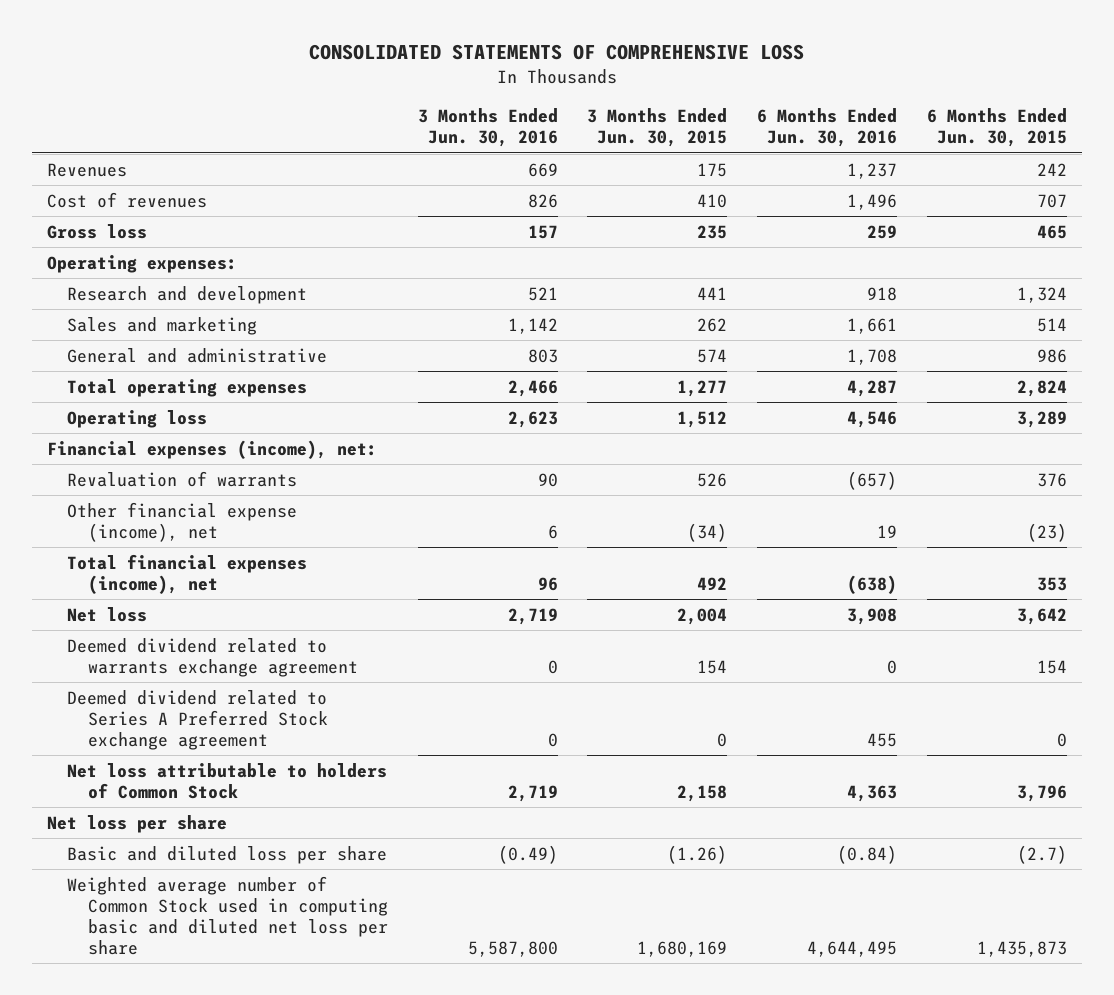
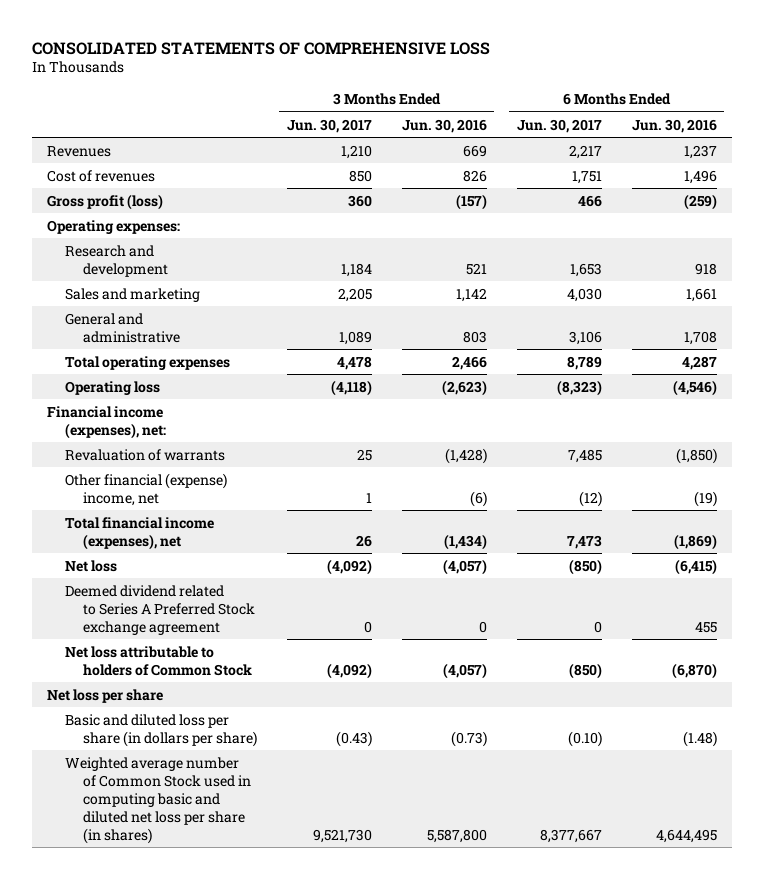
- | 3 Months Ended Jun. 30, 2016 | 3 Months Ended Jun. 30, 2015 | 6 Months Ended Jun. 30, 2016 | 6 Months Ended Jun. 30, 2015
+ | 3 Months Ended Jun. 30, 2017 | 3 Months Ended Jun. 30, 2016 | 6 Months Ended Jun. 30, 2017 | 6 Months Ended Jun. 30, 2016
- Gross loss | 157 | 235 | 259 | 465
+ Gross profit (loss) | 360 | (157) | 466 | (259)
- Operating loss | 2,623 | 1,512 | 4,546 | 3,289
- Financial expenses (income), net:
- Revaluation of warrants | 90 | 526 | (657) | 376
- Other financial expense (income), net | 6 | (34) | 19 | (23)
- Total financial expenses (income), net | 96 | 492 | (638) | 353
- Net loss | 2,719 | 2,004 | 3,908 | 3,642
- Deemed dividend related to warrants exchange agreement | 0 | 154 | 0 | 154
+ Operating loss | (4,118) | (2,623) | (8,323) | (4,546)
+ Financial income (expenses), net:
+ Revaluation of warrants | 25 | (1,428) | 7,485 | (1,850)
+ Other financial (expense) income, net | 1 | (6) | (12) | (19)
+ Total financial income (expenses), net | 26 | (1,434) | 7,473 | (1,869)
+ Net loss | (4,092) | (4,057) | (850) | (6,415)
- Net loss attributable to holders of Common Stock | 2,719 | 2,158 | 4,363 | 3,796
+ Net loss attributable to holders of Common Stock | (4,092) | (4,057) | (850) | (6,870)
- Basic and diluted loss per share | (0.49) | (1.26) | (0.84) | (2.7)
- Weighted average number of Common Stock used in computing basic and diluted net loss per share | 5,587,800 | 1,680,169 | 4,644,495 | 1,435,873
+ Basic and diluted loss per share (in dollars per share) | (0.43) | (0.73) | (0.10) | (1.48)
+ Weighted average number of Common Stock used in computing basic and diluted net loss per share (in shares) | 9,521,730 | 5,587,800 | 8,377,667 | 4,644,495

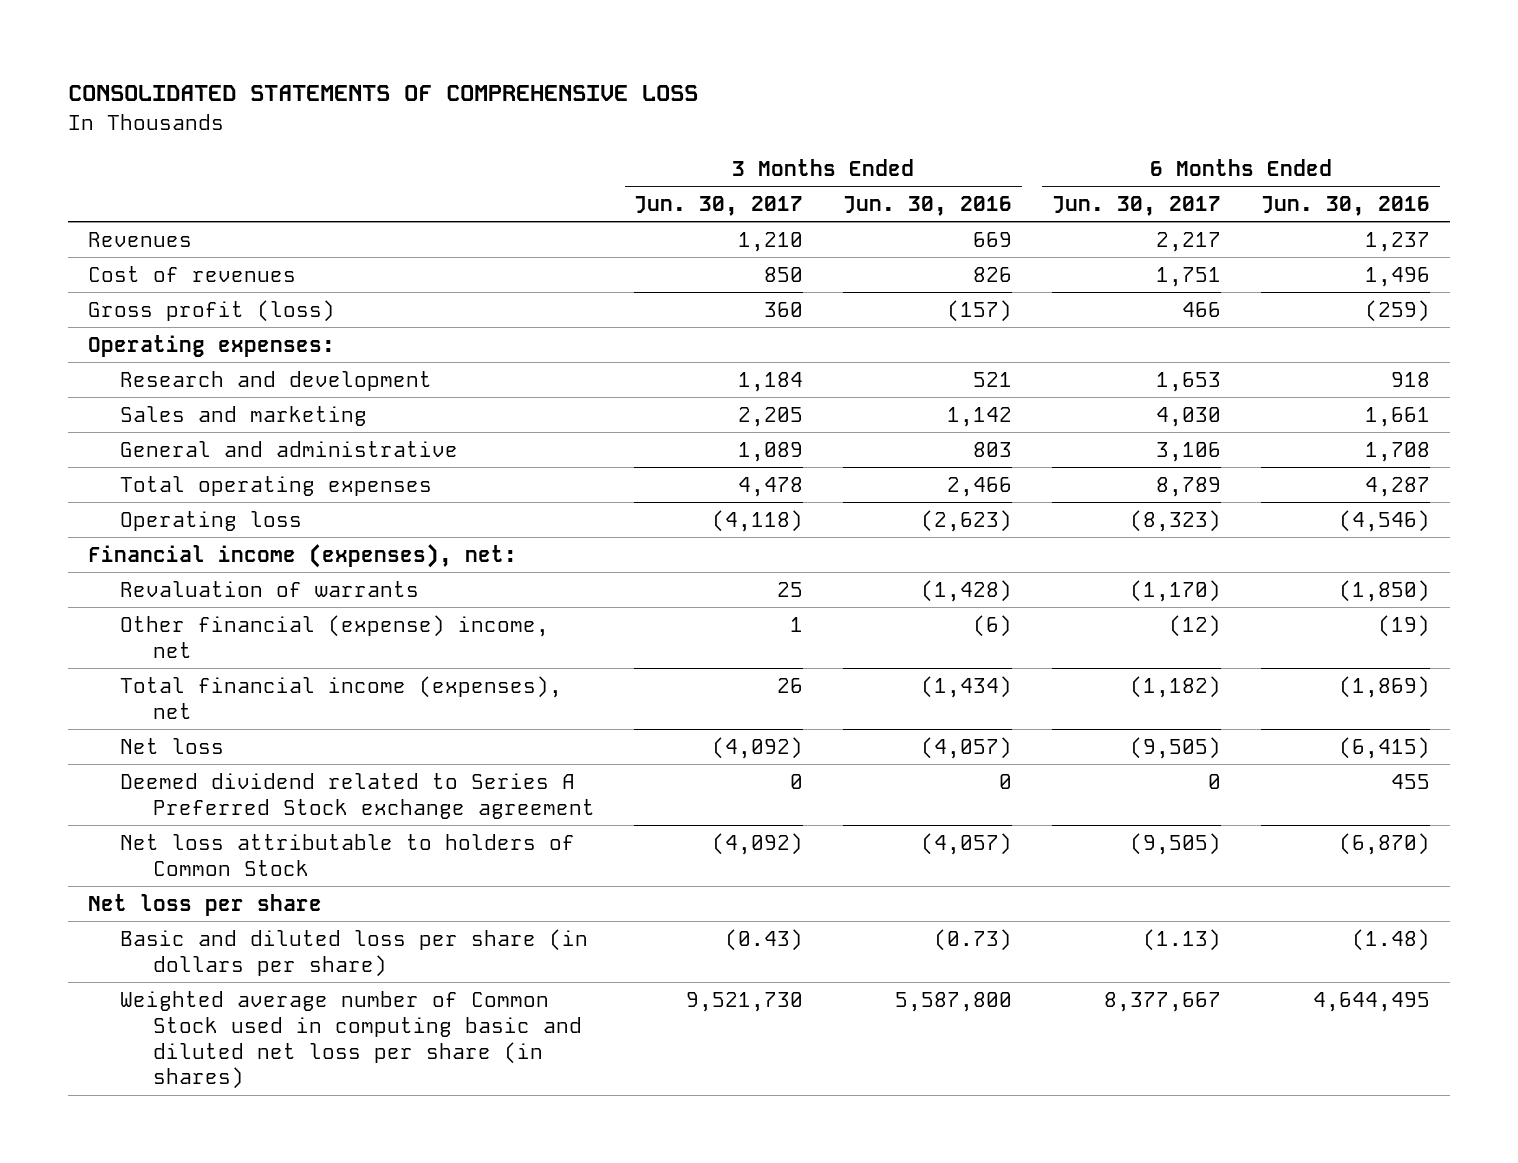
- Revaluation of warrants | 25 | (1,428) | 7,485 | (1,850)
+ Revaluation of warrants | 25 | (1,428) | (1,170) | (1,850)
- Total financial income (expenses), net | 26 | (1,434) | 7,473 | (1,869)
- Net loss | (4,092) | (4,057) | (850) | (6,415)
+ Total financial income (expenses), net | 26 | (1,434) | (1,182) | (1,869)
+ Net loss | (4,092) | (4,057) | (9,505) | (6,415)
- Net loss attributable to holders of Common Stock | (4,092) | (4,057) | (850) | (6,870)
+ Net loss attributable to holders of Common Stock | (4,092) | (4,057) | (9,505) | (6,870)
- Basic and diluted loss per share (in dollars per share) | (0.43) | (0.73) | (0.10) | (1.48)
+ Basic and diluted loss per share (in dollars per share) | (0.43) | (0.73) | (1.13) | (1.48)

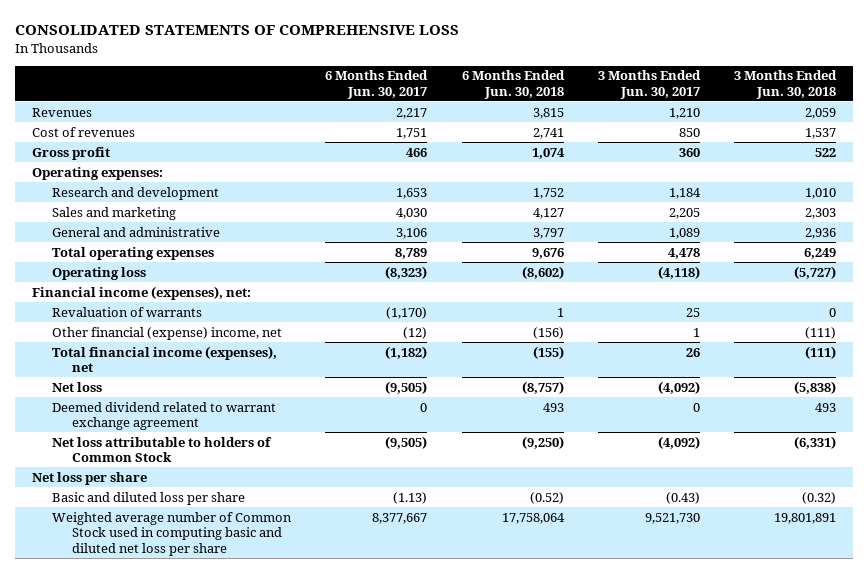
- | 3 Months Ended Jun. 30, 2017 | 3 Months Ended Jun. 30, 2016 | 6 Months Ended Jun. 30, 2017 | 6 Months Ended Jun. 30, 2016
+ | 6 Months Ended Jun. 30, 2017 | 6 Months Ended Jun. 30, 2018 | 3 Months Ended Jun. 30, 2017 | 3 Months Ended Jun. 30, 2018
- Gross profit (loss) | 360 | (157) | 466 | (259)
+ Gross profit | 466 | 1,074 | 360 | 522
- Deemed dividend related to Series A Preferred Stock exchange agreement | 0 | 0 | 0 | 455
+ Deemed dividend related to warrant exchange agreement | 0 | 493 | 0 | 493
- Basic and diluted loss per share (in dollars per share) | (0.43) | (0.73) | (1.13) | (1.48)
- Weighted average number of Common Stock used in computing basic and diluted net loss per share (in shares) | 9,521,730 | 5,587,800 | 8,377,667 | 4,644,495
+ Basic and diluted loss per share | (1.13) | (0.52) | (0.43) | (0.32)
+ Weighted average number of Common Stock used in computing basic and diluted net loss per share | 8,377,667 | 17,758,064 | 9,521,730 | 19,801,891

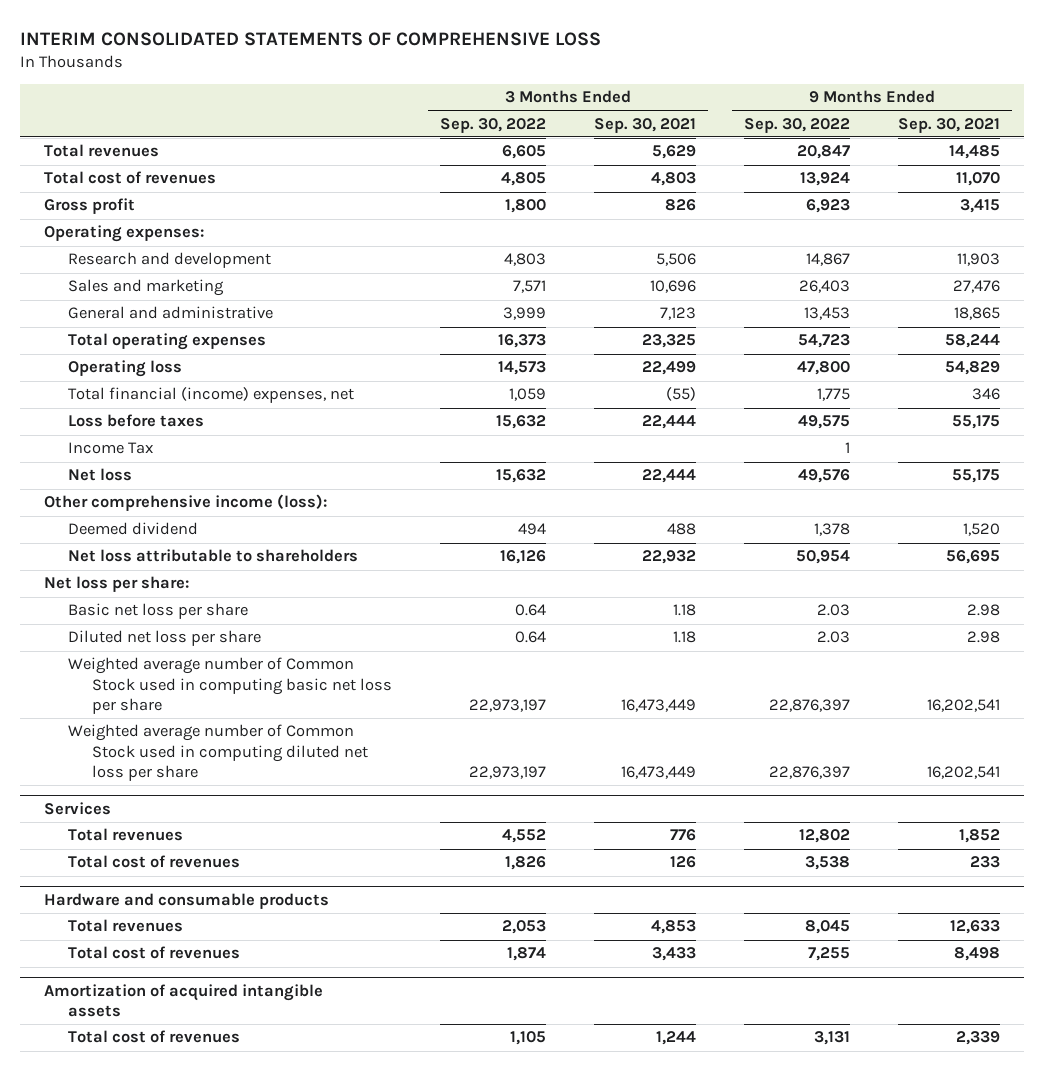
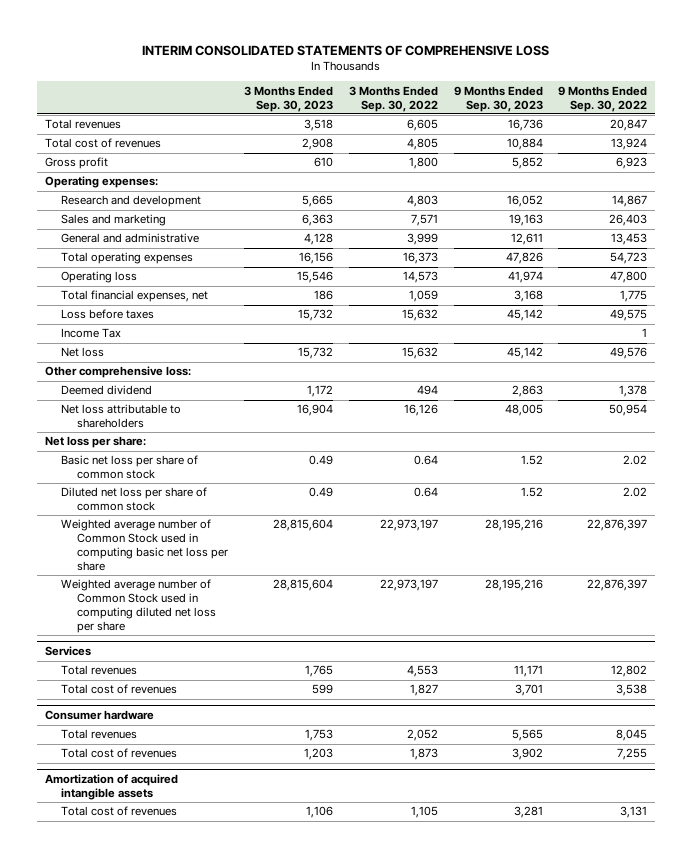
- | 3 Months Ended Sep. 30, 2022 | 3 Months Ended Sep. 30, 2021 | 9 Months Ended Sep. 30, 2022 | 9 Months Ended Sep. 30, 2021
+ | 3 Months Ended Sep. 30, 2023 | 3 Months Ended Sep. 30, 2022 | 9 Months Ended Sep. 30, 2023 | 9 Months Ended Sep. 30, 2022
- Total financial (income) expenses, net | 1,059 | (55) | 1,775 | 346
+ Total financial expenses, net | 186 | 1,059 | 3,168 | 1,775
- Other comprehensive income (loss):
+ Other comprehensive loss:
- Basic net loss per share | 0.64 | 1.18 | 2.03 | 2.98
- Diluted net loss per share | 0.64 | 1.18 | 2.03 | 2.98
+ Basic net loss per share of common stock | 0.49 | 0.64 | 1.52 | 2.02
+ Diluted net loss per share of common stock | 0.49 | 0.64 | 1.52 | 2.02
@ Services
- Total revenues | 4,552 | 776 | 12,802 | 1,852
- Total cost of revenues | 1,826 | 126 | 3,538 | 233
- Hardware and consumable products
- Total revenues | 2,053 | 4,853 | 8,045 | 12,633
- Total cost of revenues | 1,874 | 3,433 | 7,255 | 8,498
@ Services
+ Total revenues | 1,765 | 4,553 | 11,171 | 12,802
+ Total cost of revenues | 599 | 1,827 | 3,701 | 3,538
+ Consumer hardware
+ Total revenues | 1,753 | 2,052 | 5,565 | 8,045
+ Total cost of revenues | 1,203 | 1,873 | 3,902 | 7,255

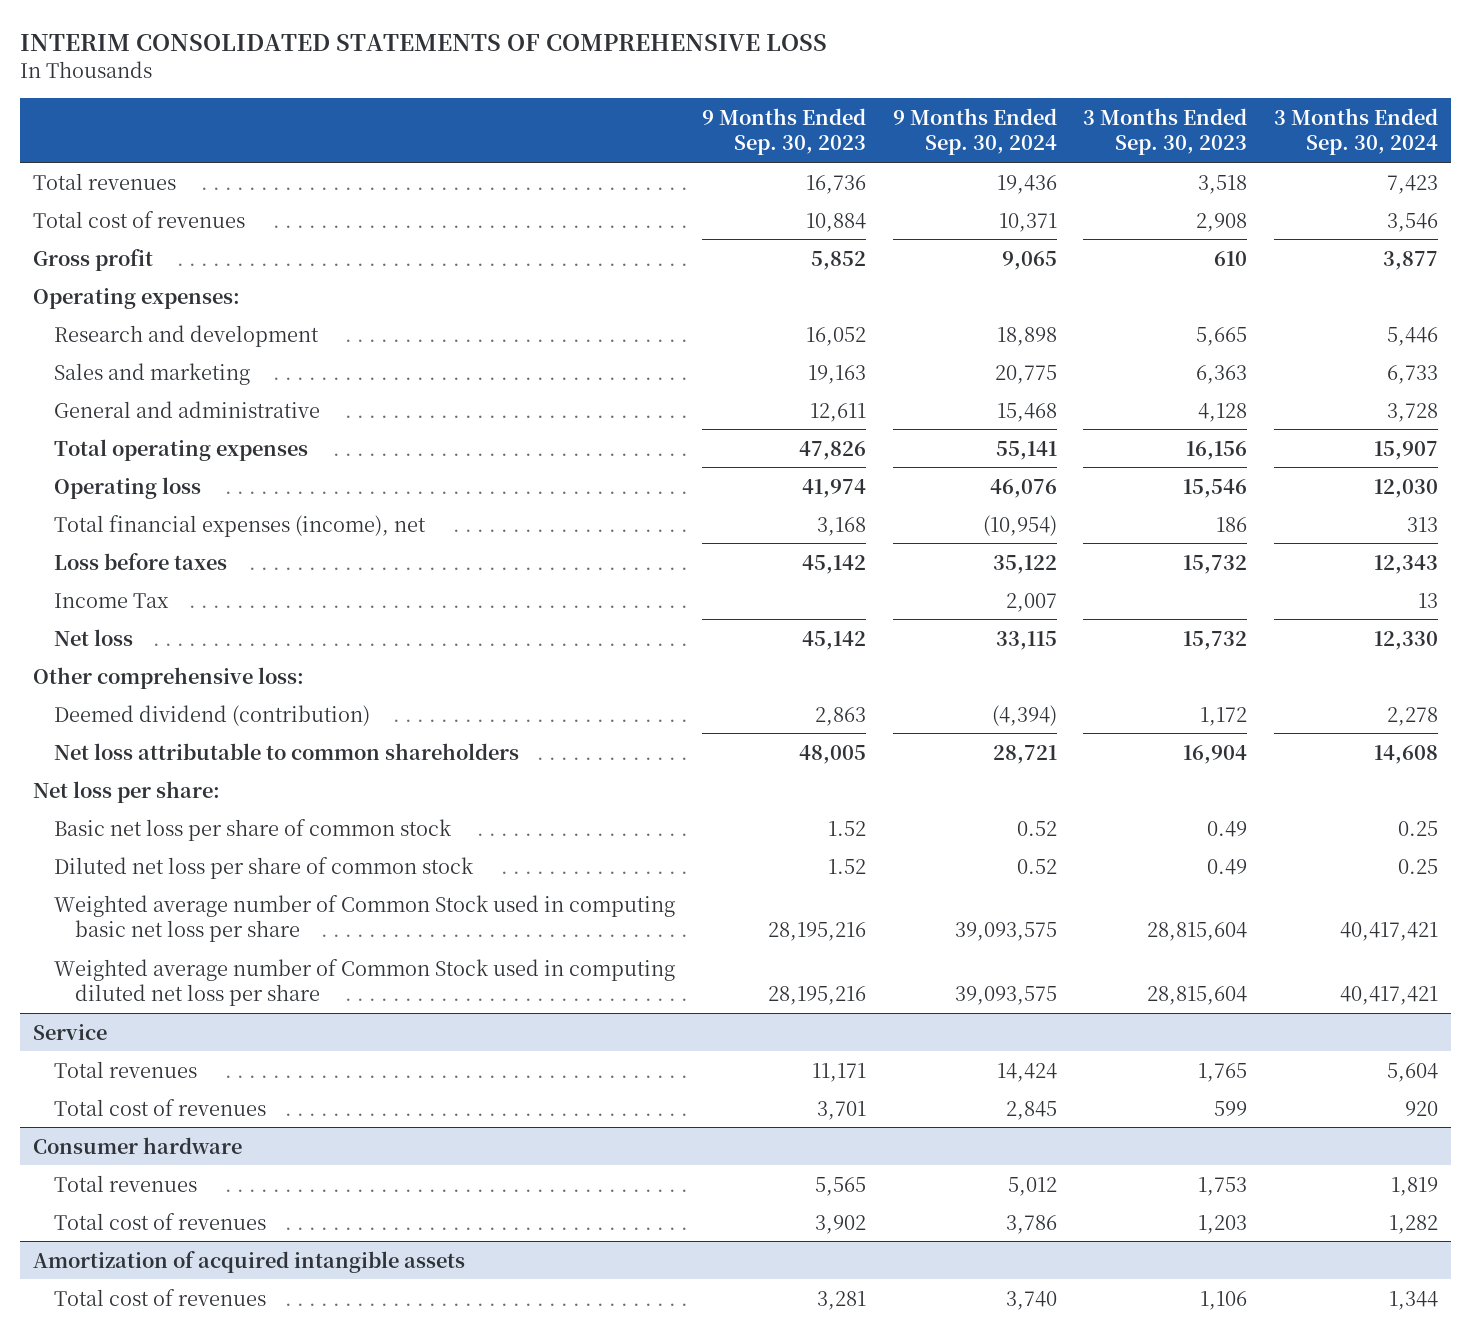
- | 3 Months Ended Sep. 30, 2023 | 3 Months Ended Sep. 30, 2022 | 9 Months Ended Sep. 30, 2023 | 9 Months Ended Sep. 30, 2022
+ | 9 Months Ended Sep. 30, 2023 | 9 Months Ended Sep. 30, 2024 | 3 Months Ended Sep. 30, 2023 | 3 Months Ended Sep. 30, 2024
- Total financial expenses, net | 186 | 1,059 | 3,168 | 1,775
+ Total financial expenses (income), net | 3,168 | (10,954) | 186 | 313
- Deemed dividend | 1,172 | 494 | 2,863 | 1,378
- Net loss attributable to shareholders | 16,904 | 16,126 | 48,005 | 50,954
+ Deemed dividend (contribution) | 2,863 | (4,394) | 1,172 | 2,278
+ Net loss attributable to common shareholders | 48,005 | 28,721 | 16,904 | 14,608
- Services
+ Service

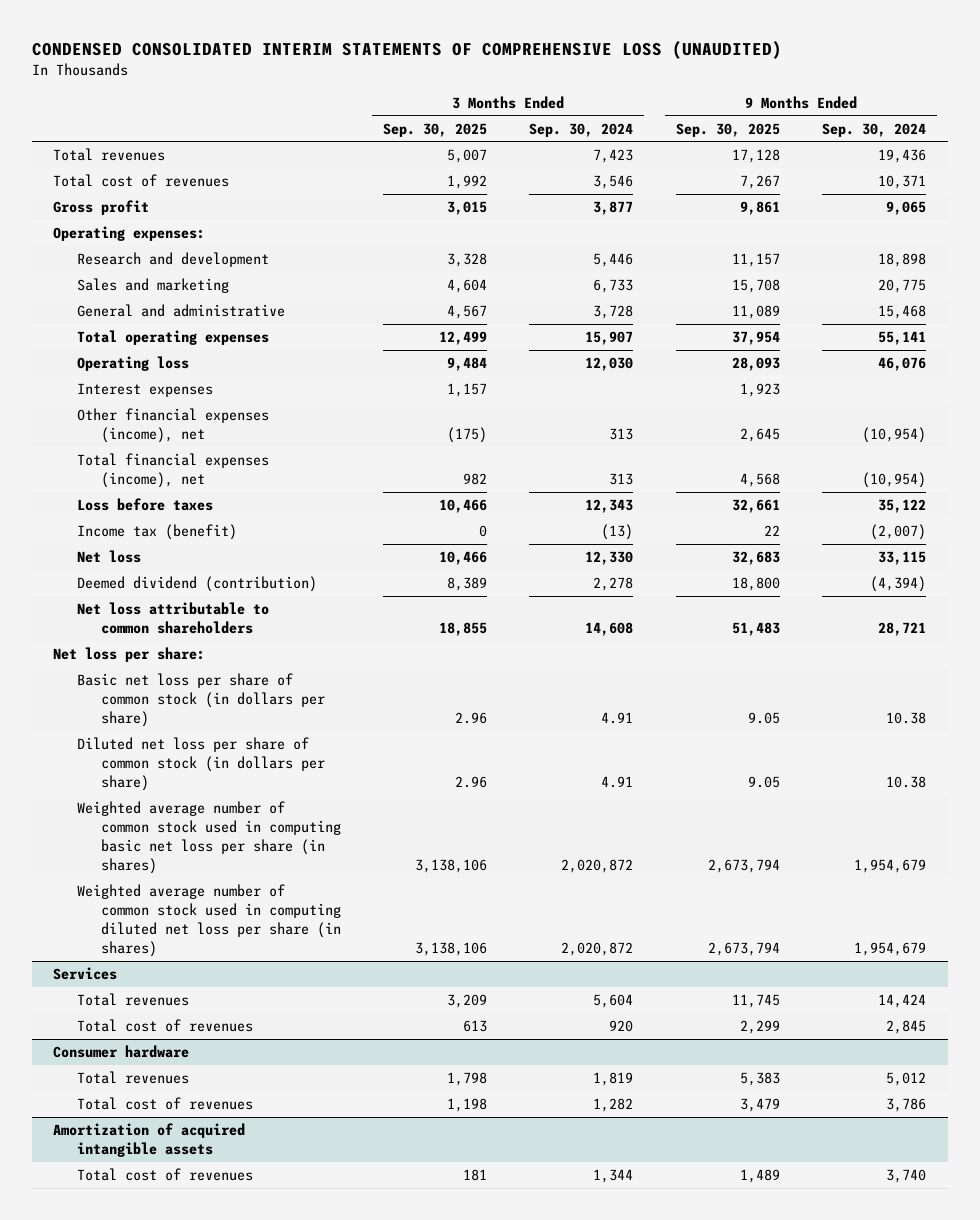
- INTERIM CONSOLIDATED STATEMENTS OF COMPREHENSIVE LOSS
+ CONDENSED CONSOLIDATED INTERIM STATEMENTS OF COMPREHENSIVE LOSS (UNAUDITED)
- | 9 Months Ended Sep. 30, 2023 | 9 Months Ended Sep. 30, 2024 | 3 Months Ended Sep. 30, 2023 | 3 Months Ended Sep. 30, 2024
+ | 3 Months Ended Sep. 30, 2025 | 3 Months Ended Sep. 30, 2024 | 9 Months Ended Sep. 30, 2025 | 9 Months Ended Sep. 30, 2024
+ Interest expenses | 1,157 | | 1,923 |
+ Other financial expenses (income), net | (175) | 313 | 2,645 | (10,954)
- Income Tax | | 2,007 | | 13
+ Income tax (benefit) | 0 | (13) | 22 | (2,007)
- Other comprehensive loss:
- Basic net loss per share of common stock | 1.52 | 0.52 | 0.49 | 0.25
- Diluted net loss per share of common stock | 1.52 | 0.52 | 0.49 | 0.25
- Weighted average number of Common Stock used in computing basic net loss per share | 28,195,216 | 39,093,575 | 28,815,604 | 40,417,421
- Weighted average number of Common Stock used in computing diluted net loss per share | 28,195,216 | 39,093,575 | 28,815,604 | 40,417,421
- Service
+ Basic net loss per share of common stock (in dollars per share) | 2.96 | 4.91 | 9.05 | 10.38
+ Diluted net loss per share of common stock (in dollars per share) | 2.96 | 4.91 | 9.05 | 10.38
+ Weighted average number of common stock used in computing basic net loss per share (in shares) | 3,138,106 | 2,020,872 | 2,673,794 | 1,954,679
+ Weighted average number of common stock used in computing diluted net loss per share (in shares) | 3,138,106 | 2,020,872 | 2,673,794 | 1,954,679
+ Services

